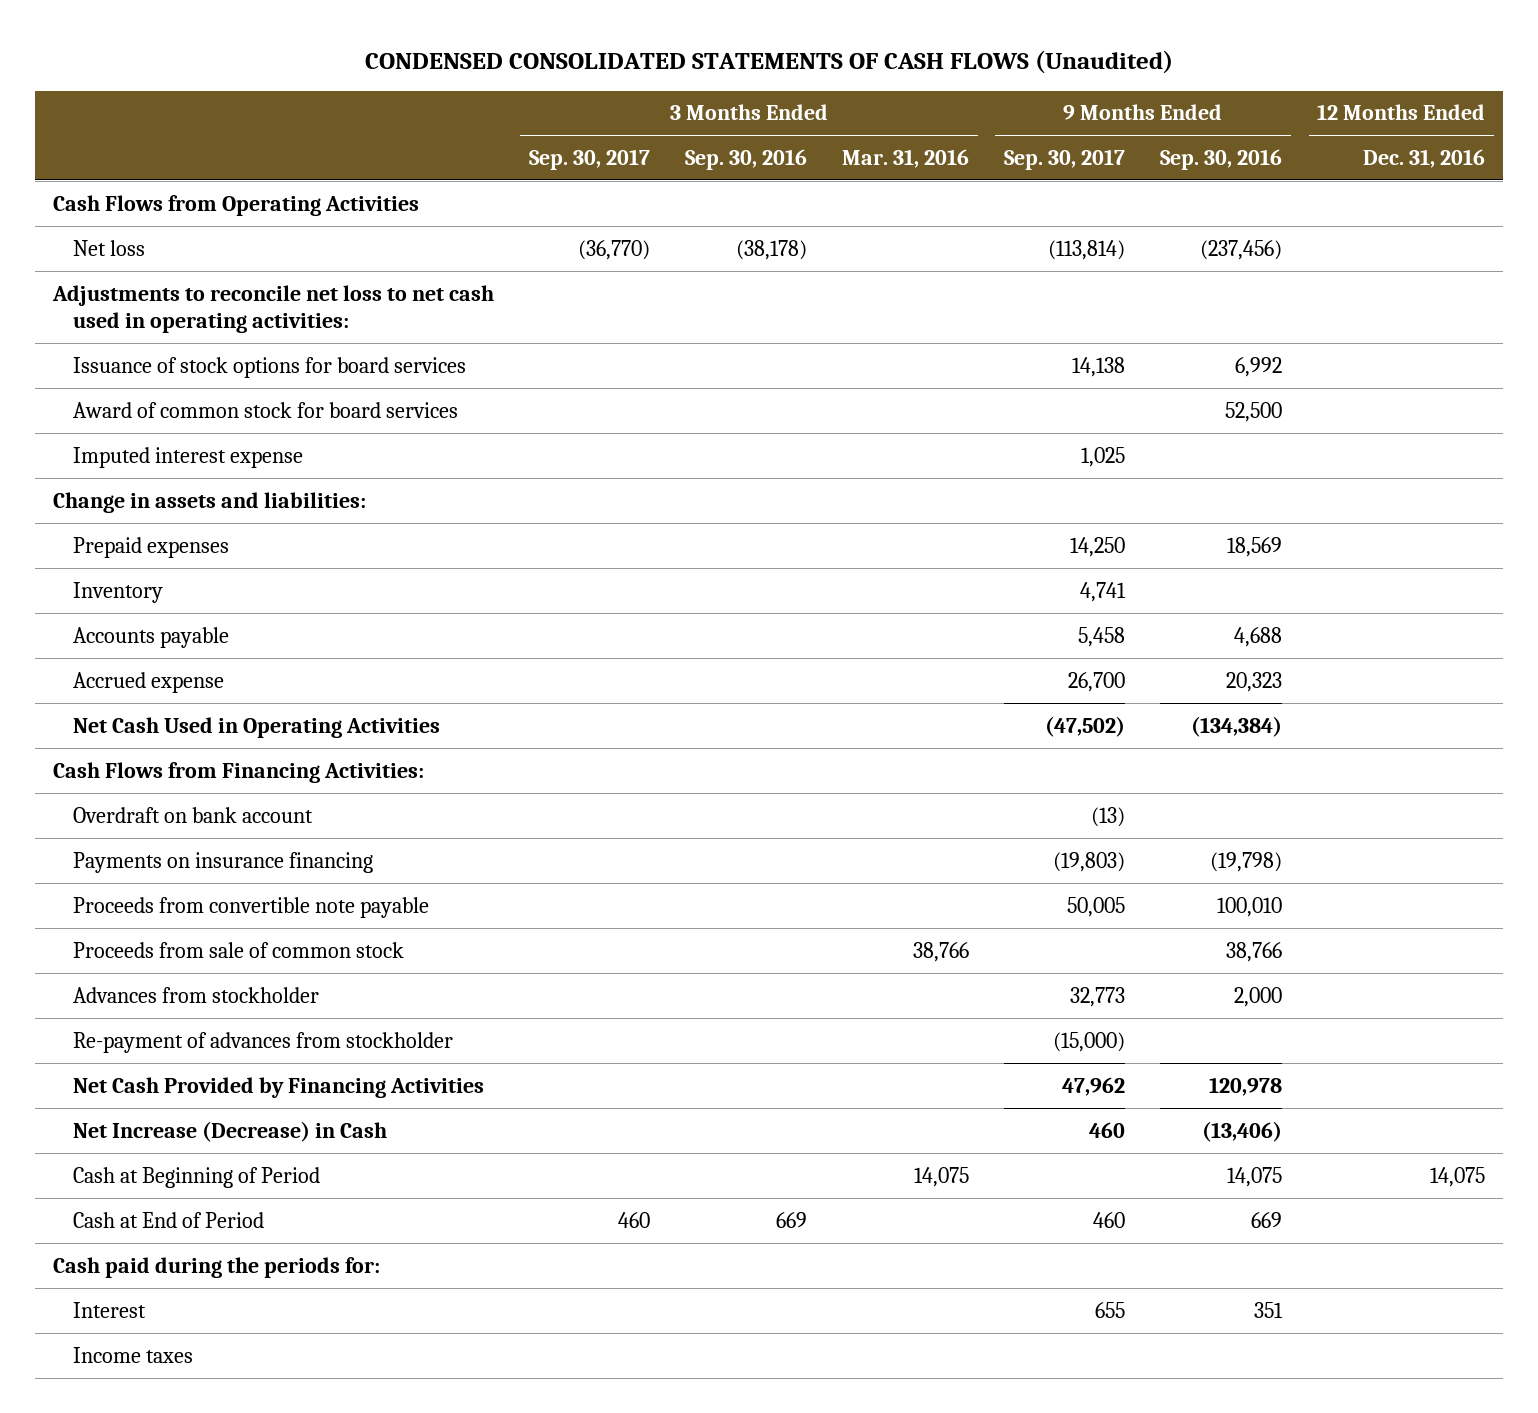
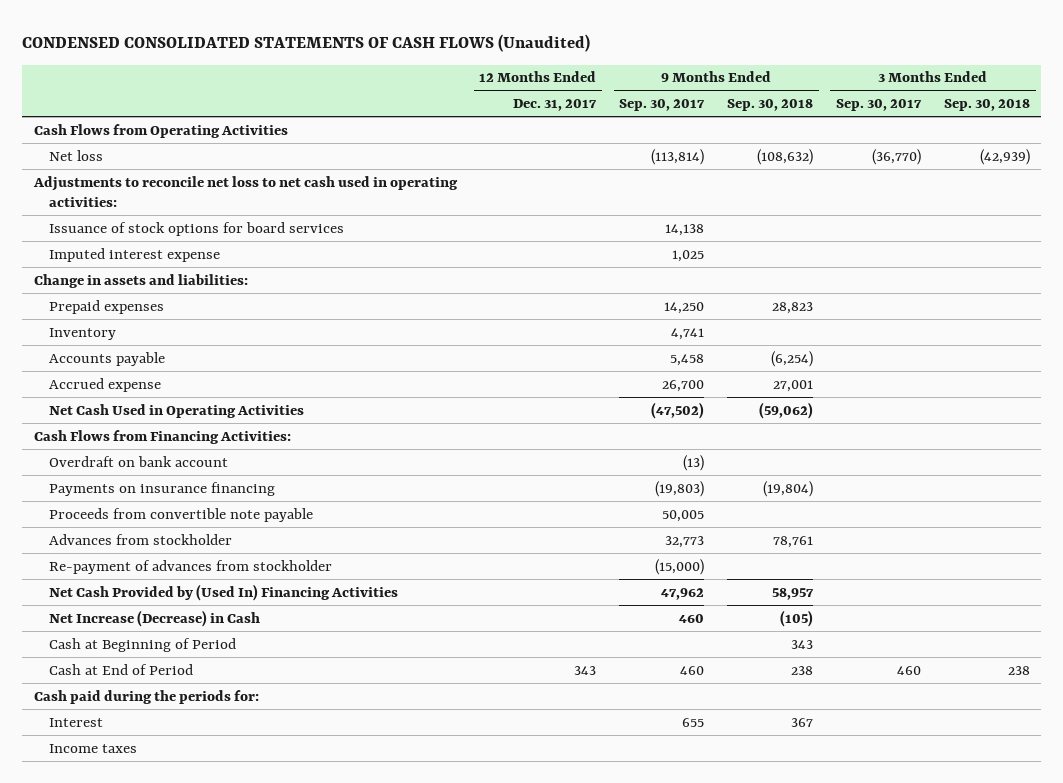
- | 3 Months Ended Sep. 30, 2017 | 3 Months Ended Sep. 30, 2016 | 3 Months Ended Mar. 31, 2016 | 9 Months Ended Sep. 30, 2017 | 9 Months Ended Sep. 30, 2016 | 12 Months Ended Dec. 31, 2016
+ | 12 Months Ended Dec. 31, 2017 | 9 Months Ended Sep. 30, 2017 | 9 Months Ended Sep. 30, 2018 | 3 Months Ended Sep. 30, 2017 | 3 Months Ended Sep. 30, 2018
- Award of common stock for board services | | | | | 52,500 |
- Proceeds from sale of common stock | | | 38,766 | | 38,766 |
- Net Cash Provided by Financing Activities | | | | 47,962 | 120,978 |
+ Net Cash Provided by (Used In) Financing Activities | | 47,962 | 58,957 | |

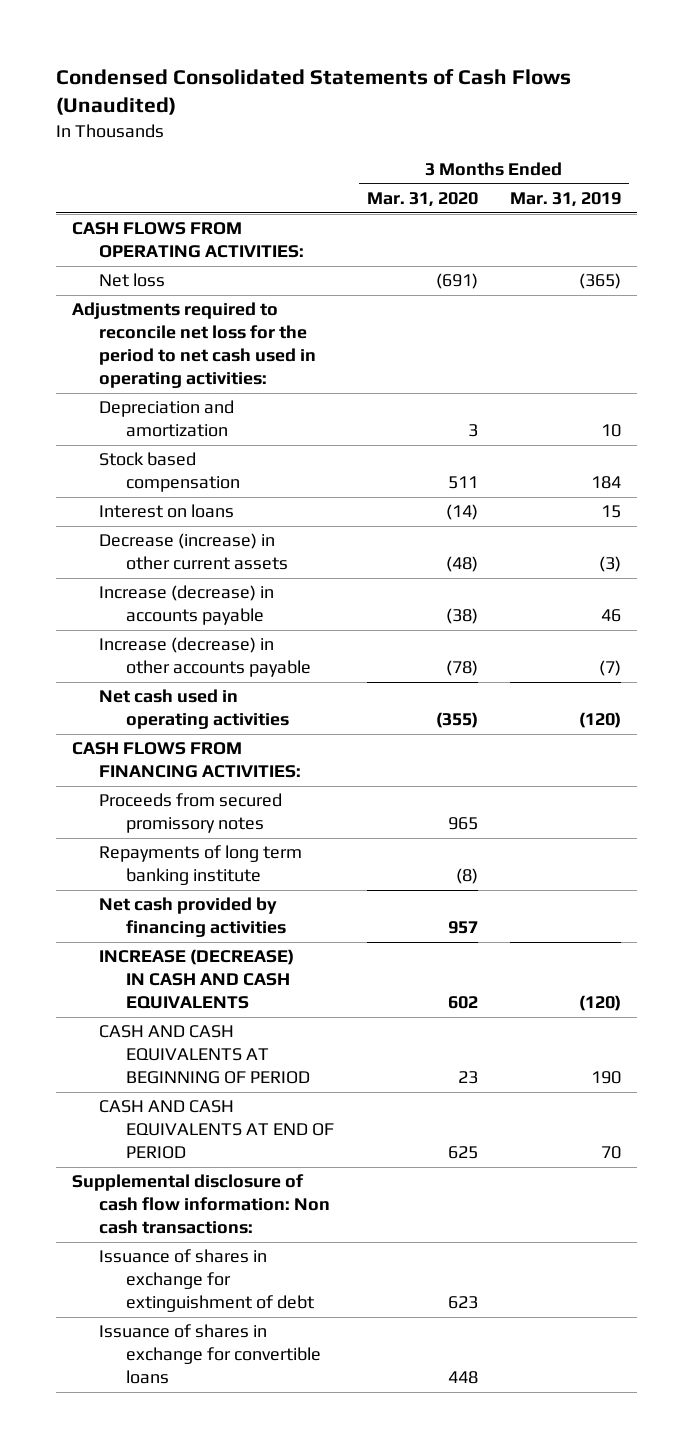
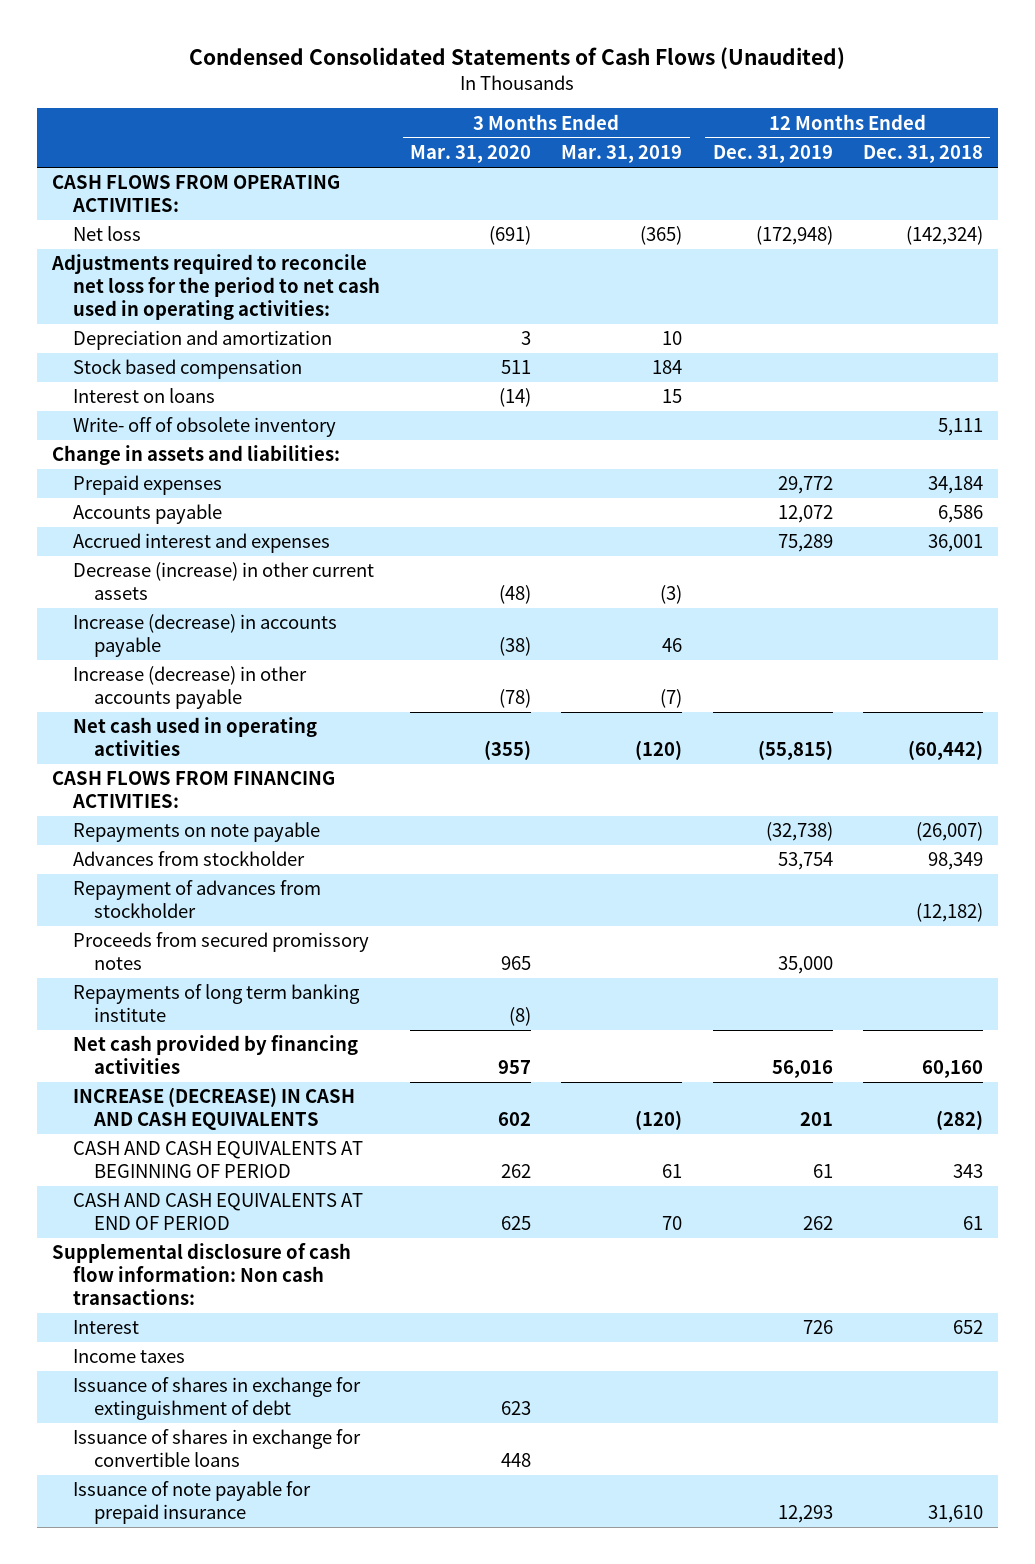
- | 3 Months Ended Mar. 31, 2020 | 3 Months Ended Mar. 31, 2019
+ | 3 Months Ended Mar. 31, 2020 | 3 Months Ended Mar. 31, 2019 | 12 Months Ended Dec. 31, 2019 | 12 Months Ended Dec. 31, 2018
+ Write- off of obsolete inventory | | | | 5,111
+ Change in assets and liabilities:
+ Prepaid expenses | | | 29,772 | 34,184
+ Accounts payable | | | 12,072 | 6,586
+ Accrued interest and expenses | | | 75,289 | 36,001
+ Repayments on note payable | | | (32,738) | (26,007)
+ Advances from stockholder | | | 53,754 | 98,349
+ Repayment of advances from stockholder | | | | (12,182)
- CASH AND CASH EQUIVALENTS AT BEGINNING OF PERIOD | 23 | 190
+ CASH AND CASH EQUIVALENTS AT BEGINNING OF PERIOD | 262 | 61 | 61 | 343
+ Interest | | | 726 | 652
+ Income taxes
+ Issuance of note payable for prepaid insurance | | | 12,293 | 31,610

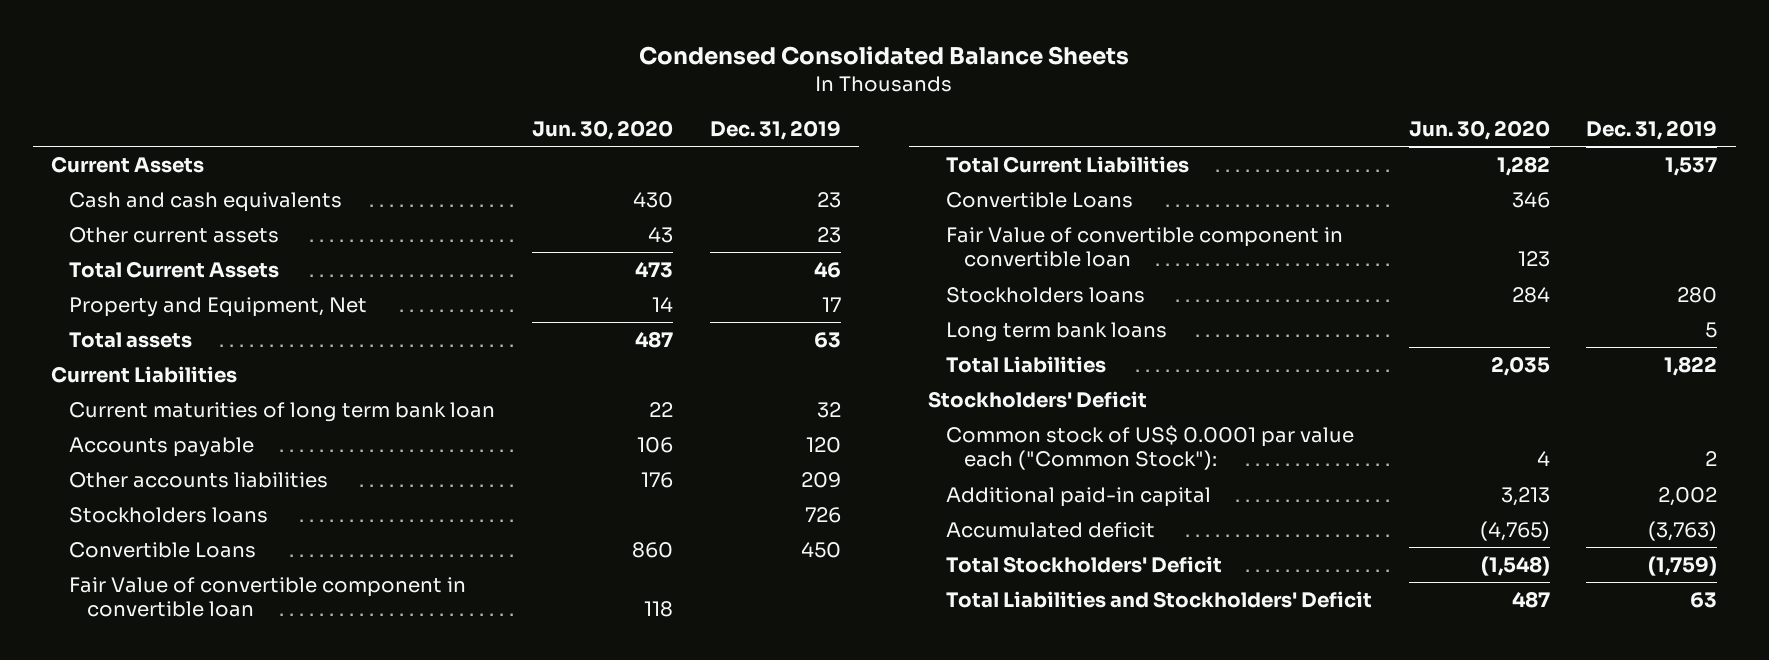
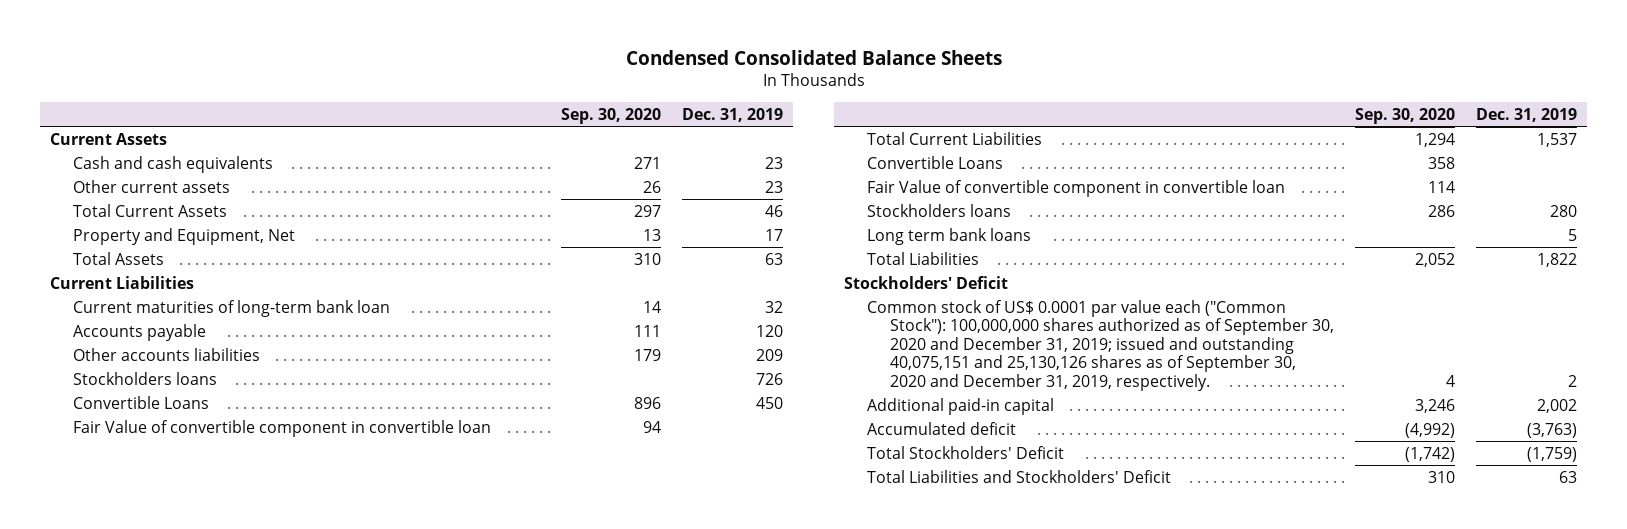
- | Jun. 30, 2020 | Dec. 31, 2019
+ | Sep. 30, 2020 | Dec. 31, 2019
- Total assets | 487 | 63
+ Total Assets | 310 | 63
- Current maturities of long term bank loan | 22 | 32
+ Current maturities of long-term bank loan | 14 | 32
- Common stock of US$ 0.0001 par value each ("Common Stock"): | 4 | 2
+ Common stock of US$ 0.0001 par value each ("Common Stock"): 100,000,000 shares authorized as of September 30, 2020 and December 31, 2019; issued and outstanding 40,075,151 and 25,130,126 shares as of September 30, 2020 and December 31, 2019, respectively. | 4 | 2

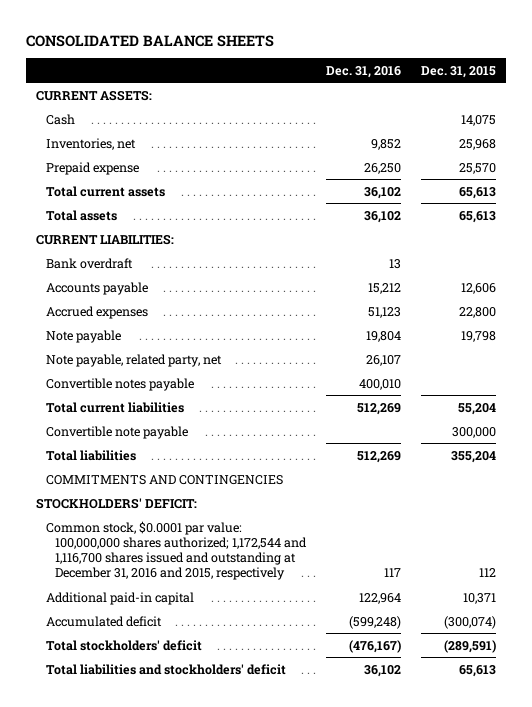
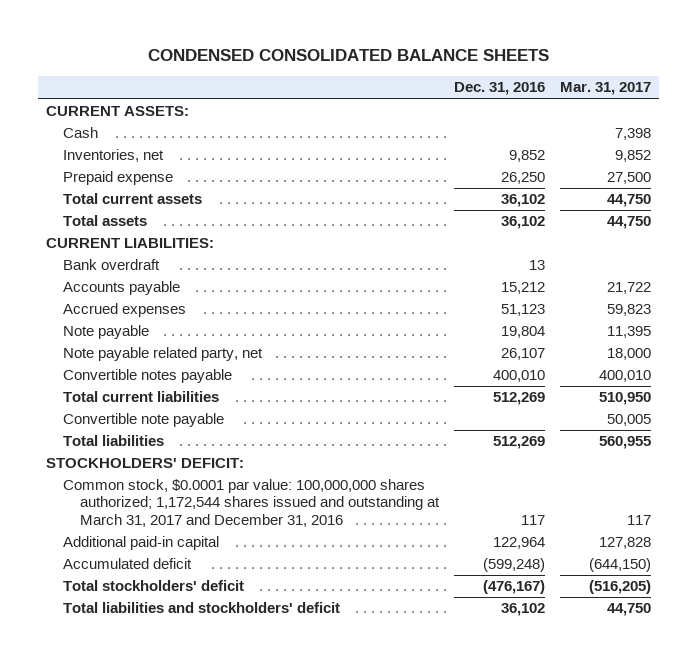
- CONSOLIDATED BALANCE SHEETS
+ CONDENSED CONSOLIDATED BALANCE SHEETS
- | Dec. 31, 2016 | Dec. 31, 2015
+ | Dec. 31, 2016 | Mar. 31, 2017
- Note payable, related party, net | 26,107 |
+ Note payable related party, net | 26,107 | 18,000
- COMMITMENTS AND CONTINGENCIES
- Common stock, $0.0001 par value: 100,000,000 shares authorized; 1,172,544 and 1,116,700 shares issued and outstanding at December 31, 2016 and 2015, respectively | 117 | 112
+ Common stock, $0.0001 par value: 100,000,000 shares authorized; 1,172,544 shares issued and outstanding at March 31, 2017 and December 31, 2016 | 117 | 117

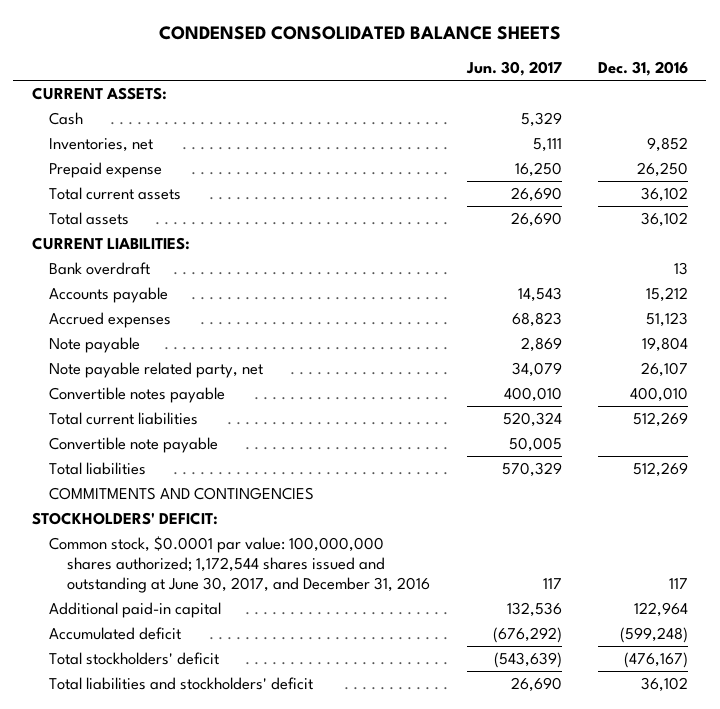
- | Dec. 31, 2016 | Mar. 31, 2017
+ | Jun. 30, 2017 | Dec. 31, 2016
+ COMMITMENTS AND CONTINGENCIES
- Common stock, $0.0001 par value: 100,000,000 shares authorized; 1,172,544 shares issued and outstanding at March 31, 2017 and December 31, 2016 | 117 | 117
+ Common stock, $0.0001 par value: 100,000,000 shares authorized; 1,172,544 shares issued and outstanding at June 30, 2017, and December 31, 2016 | 117 | 117

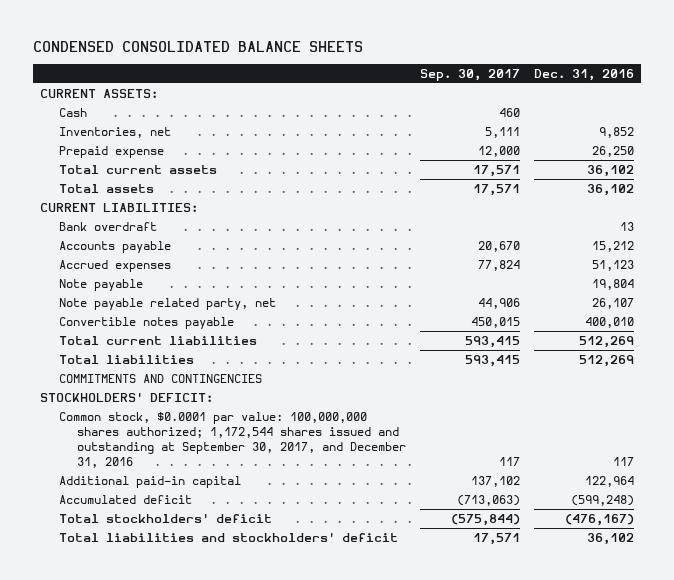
- | Jun. 30, 2017 | Dec. 31, 2016
+ | Sep. 30, 2017 | Dec. 31, 2016
- Convertible note payable | 50,005 |
- Common stock, $0.0001 par value: 100,000,000 shares authorized; 1,172,544 shares issued and outstanding at June 30, 2017, and December 31, 2016 | 117 | 117
+ Common stock, $0.0001 par value: 100,000,000 shares authorized; 1,172,544 shares issued and outstanding at September 30, 2017, and December 31, 2016 | 117 | 117

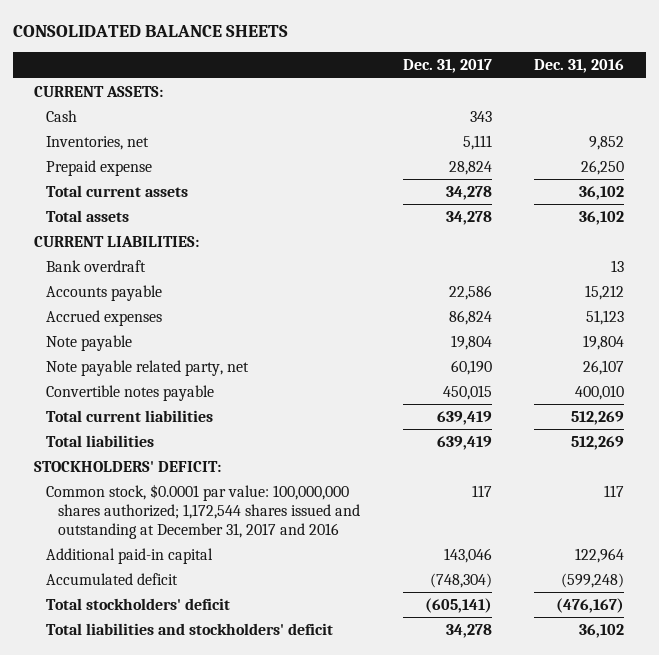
- CONDENSED CONSOLIDATED BALANCE SHEETS
+ CONSOLIDATED BALANCE SHEETS
- | Sep. 30, 2017 | Dec. 31, 2016
+ | Dec. 31, 2017 | Dec. 31, 2016
- COMMITMENTS AND CONTINGENCIES
- Common stock, $0.0001 par value: 100,000,000 shares authorized; 1,172,544 shares issued and outstanding at September 30, 2017, and December 31, 2016 | 117 | 117
+ Common stock, $0.0001 par value: 100,000,000 shares authorized; 1,172,544 shares issued and outstanding at December 31, 2017 and 2016 | 117 | 117

